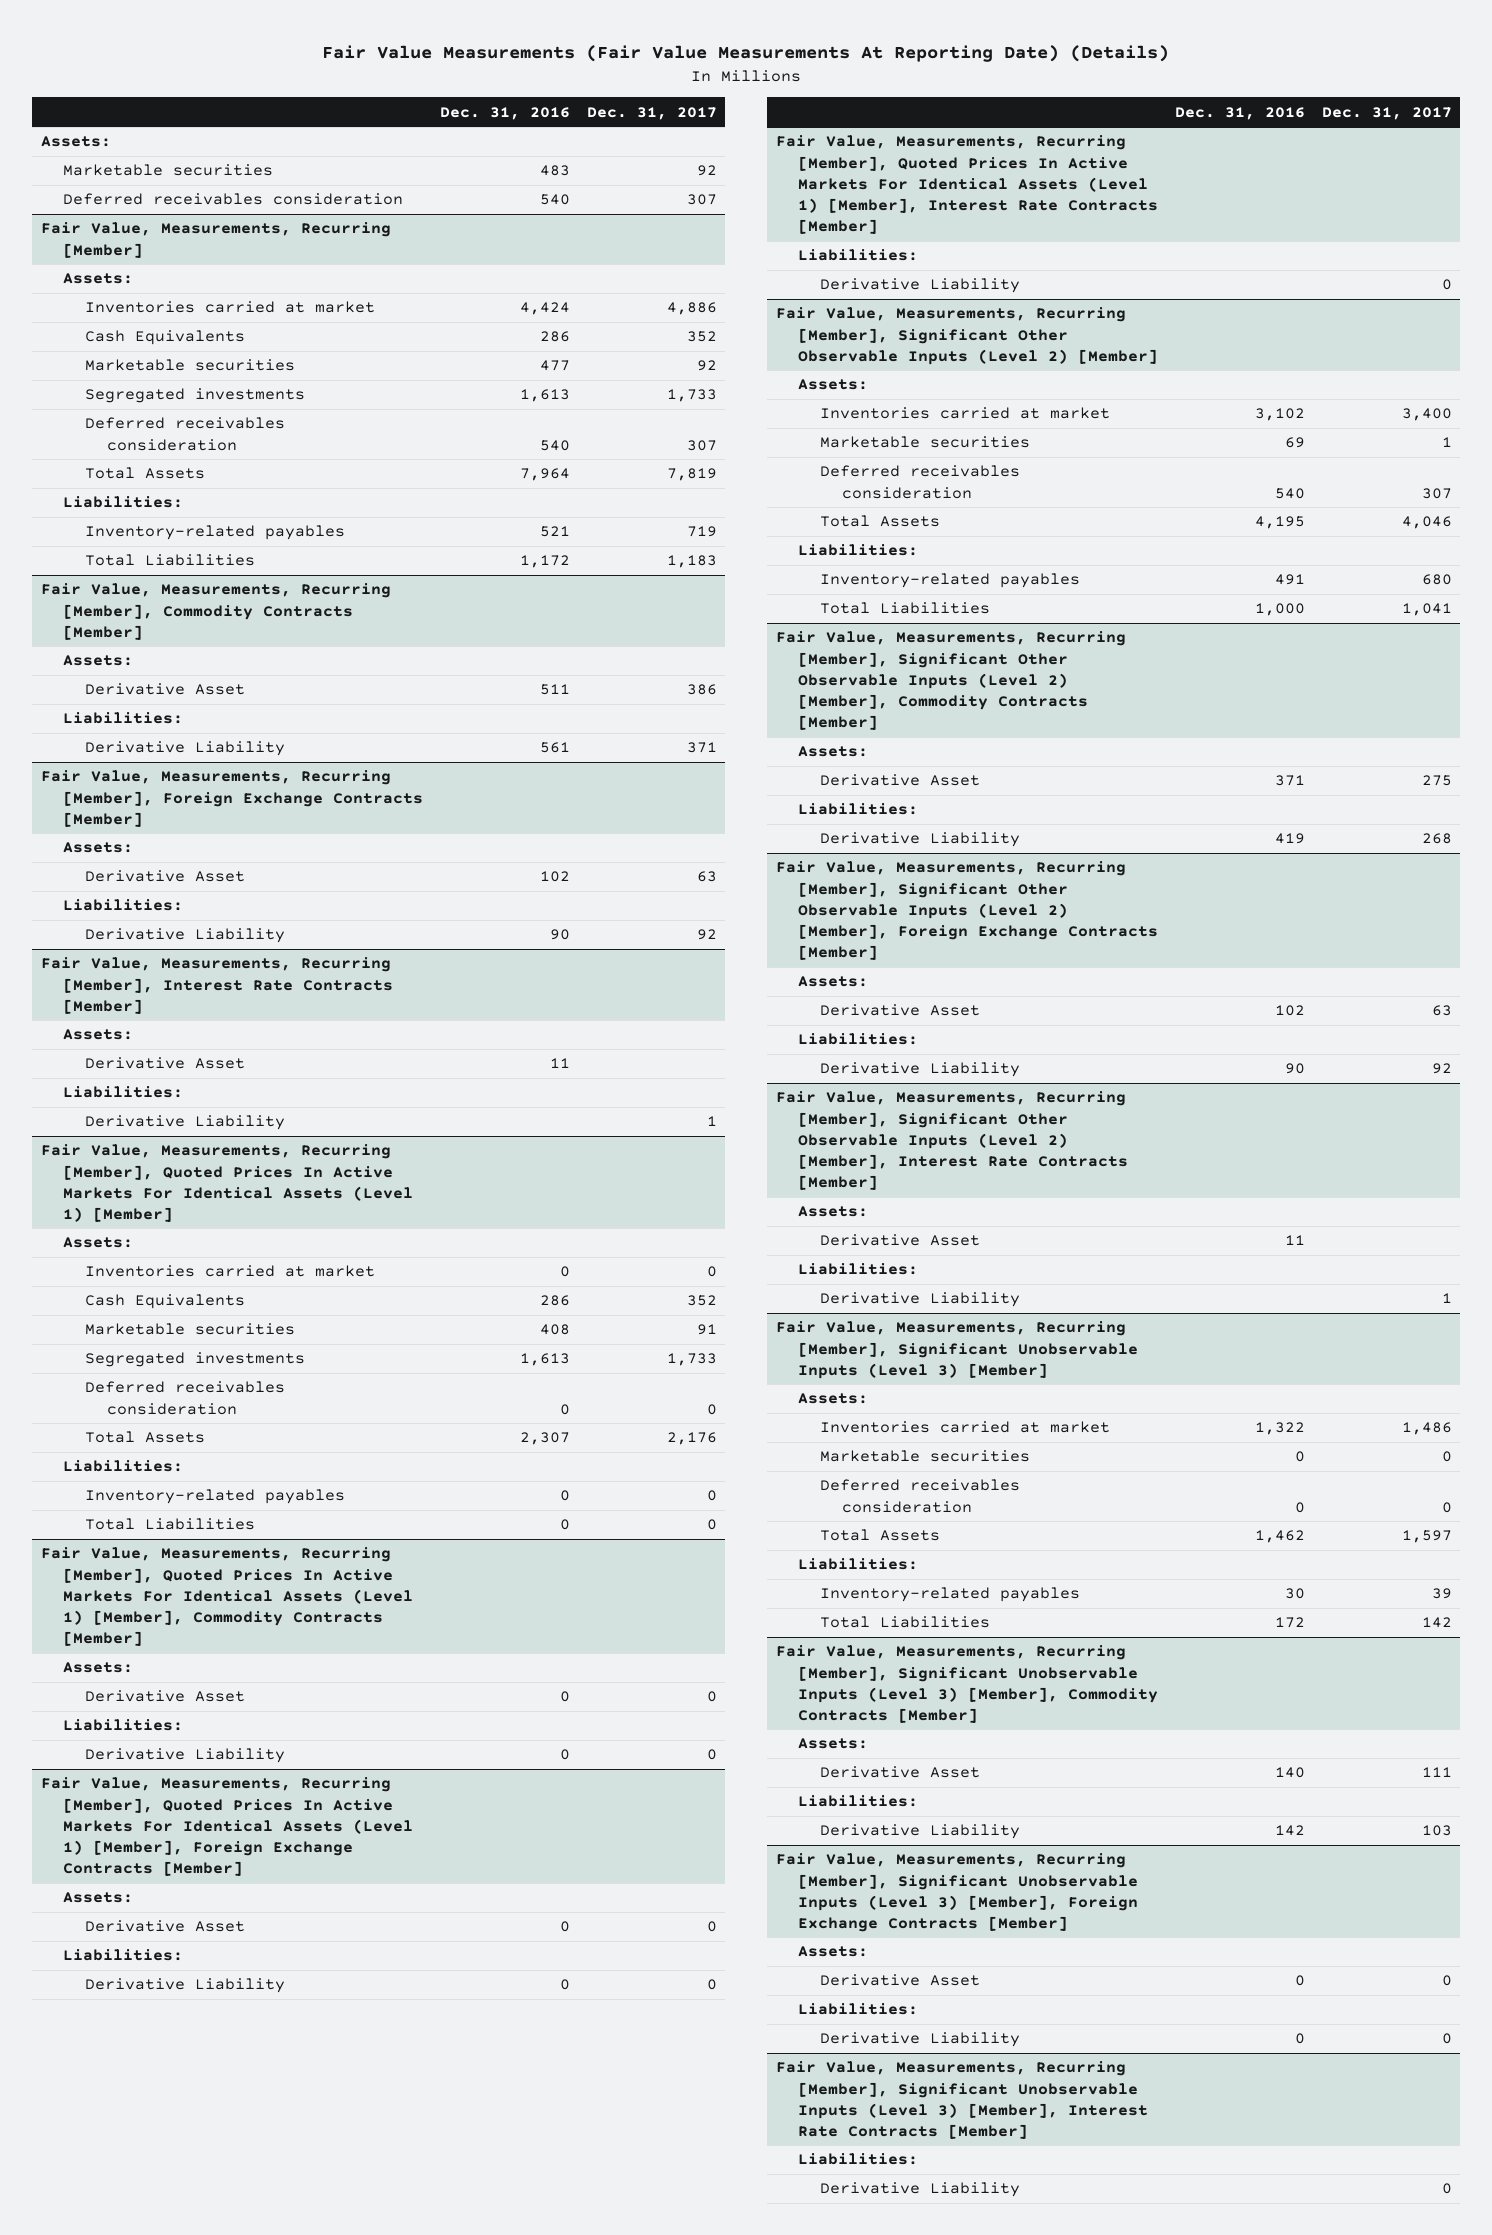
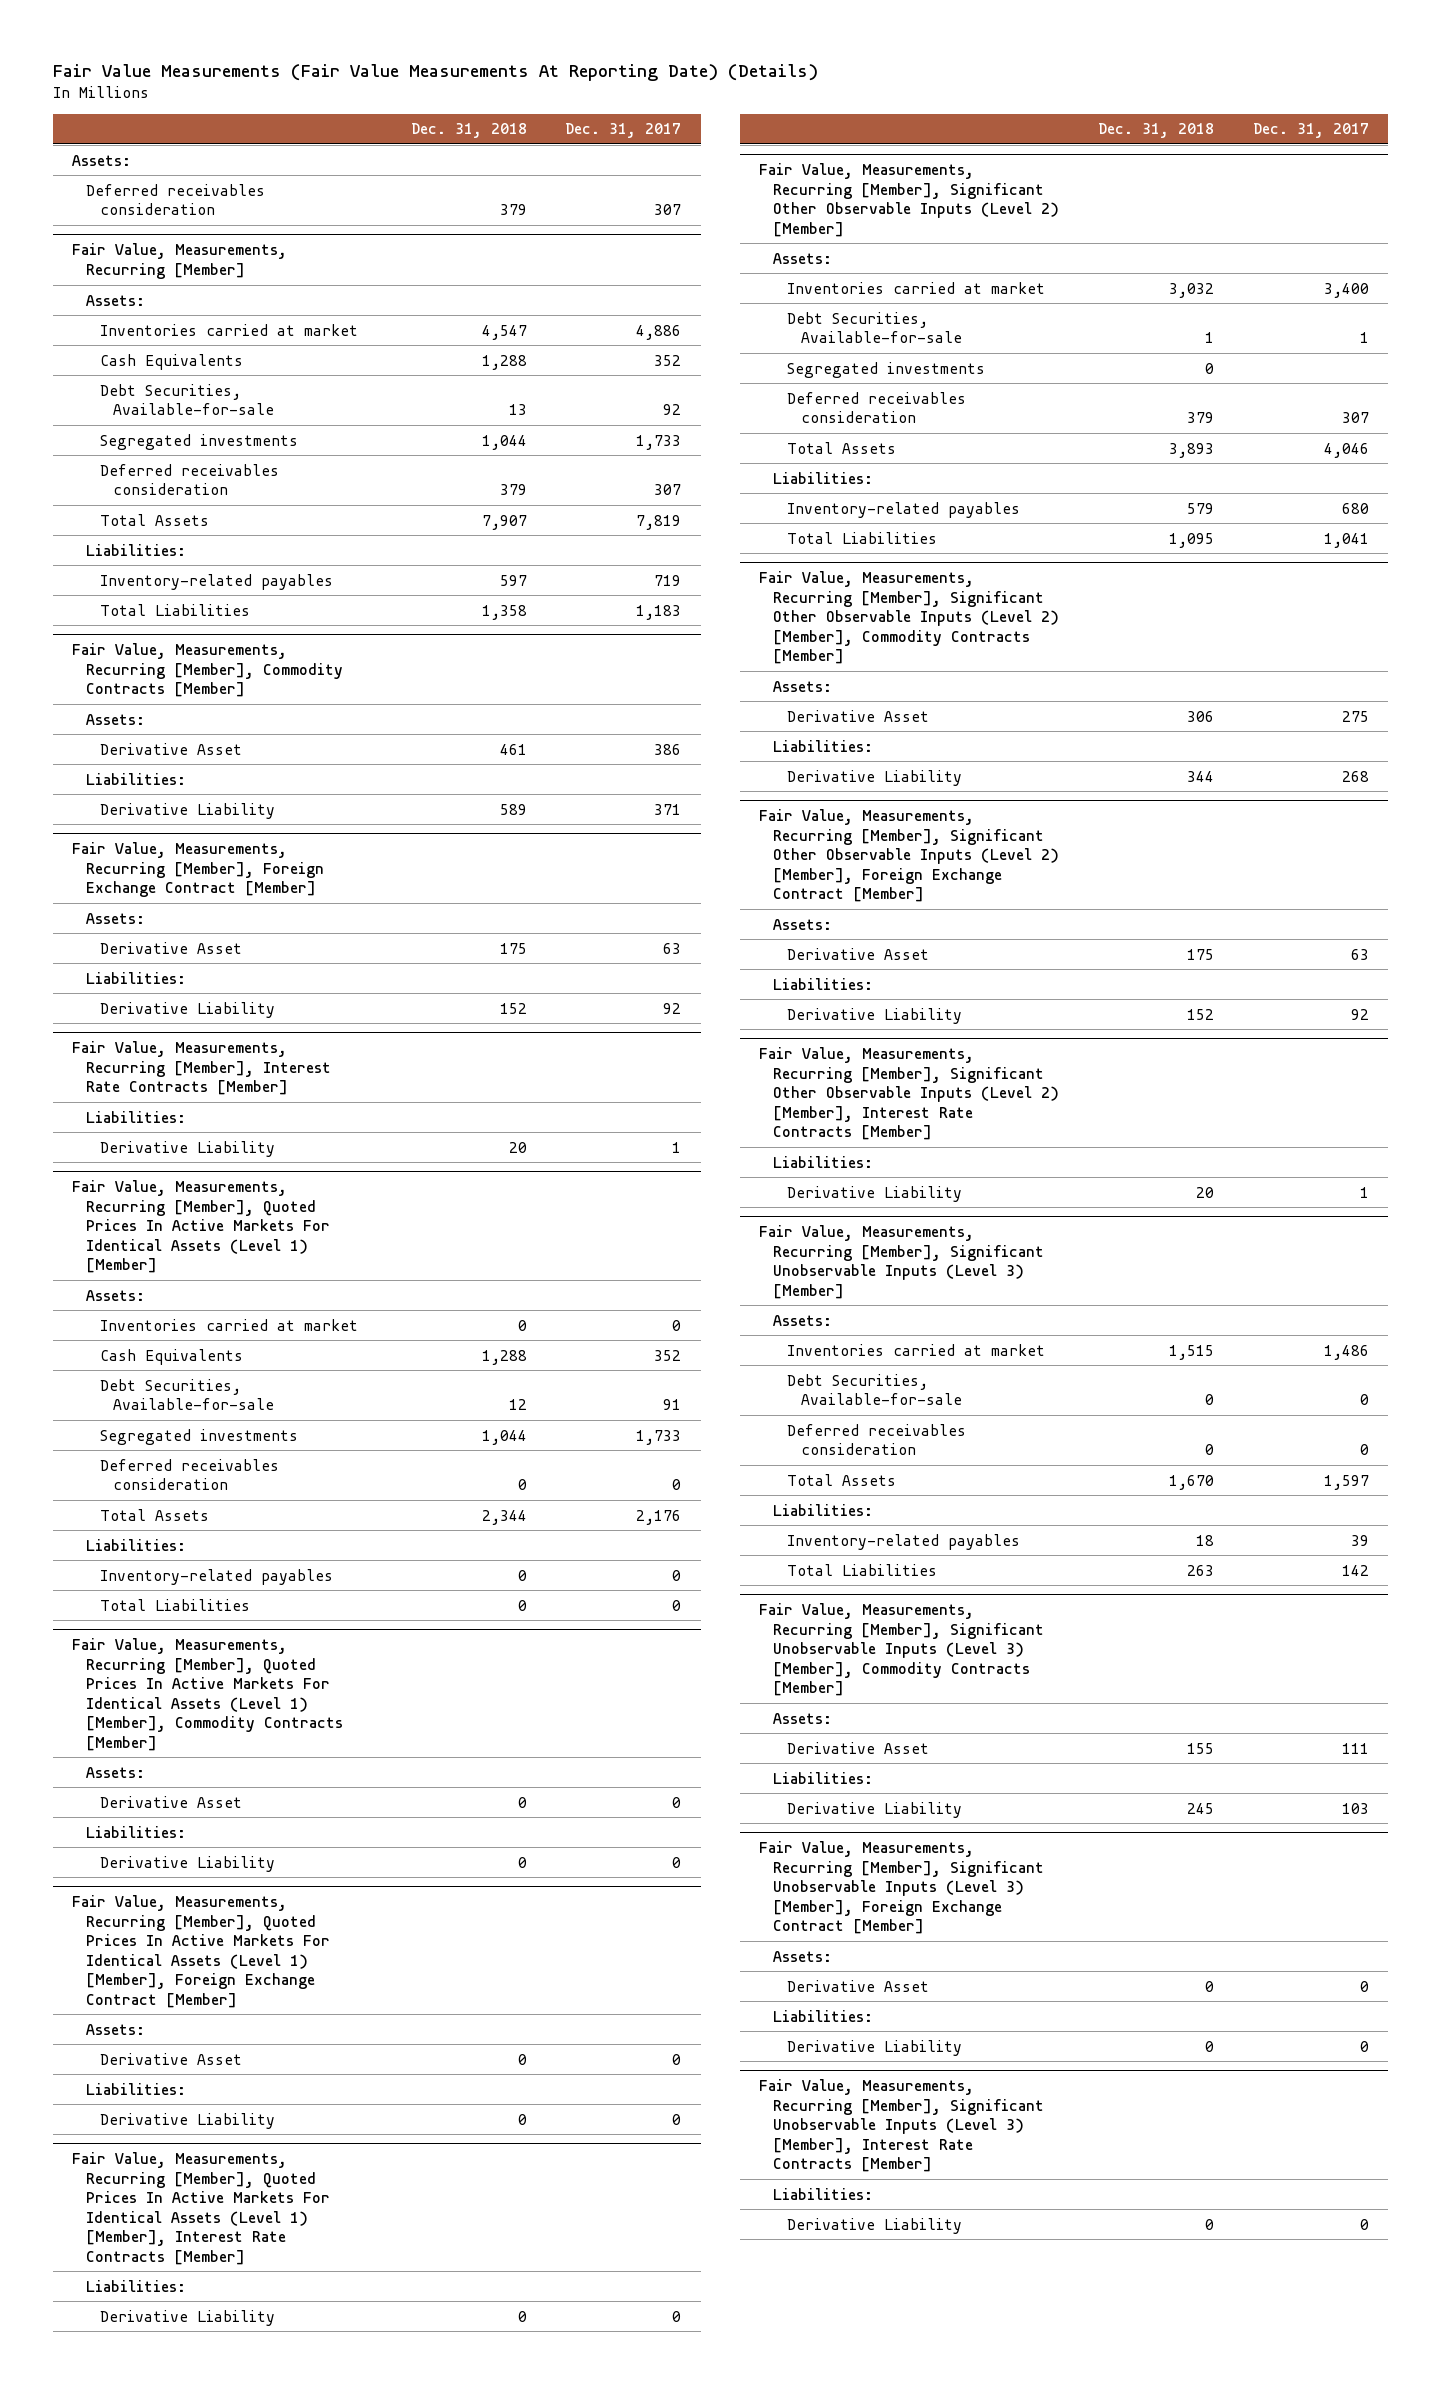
- | Dec. 31, 2016 | Dec. 31, 2017
+ | Dec. 31, 2018 | Dec. 31, 2017
- Marketable securities | 483 | 92
@ Fair Value, Measurements, Recurring [Member]
- Marketable securities | 477 | 92
+ Debt Securities, Available-for-sale | 13 | 92
- Fair Value, Measurements, Recurring [Member], Foreign Exchange Contracts [Member]
+ Fair Value, Measurements, Recurring [Member], Foreign Exchange Contract [Member]
@ Fair Value, Measurements, Recurring [Member], Interest Rate Contracts [Member]
- Assets:
- Derivative Asset | 11 |
@ Fair Value, Measurements, Recurring [Member], Quoted Prices In Active Markets For Identical Assets (Level 1) [Member]
- Marketable securities | 408 | 91
+ Debt Securities, Available-for-sale | 12 | 91
- Fair Value, Measurements, Recurring [Member], Quoted Prices In Active Markets For Identical Assets (Level 1) [Member], Foreign Exchange Contracts [Member]
+ Fair Value, Measurements, Recurring [Member], Quoted Prices In Active Markets For Identical Assets (Level 1) [Member], Foreign Exchange Contract [Member]
@ Fair Value, Measurements, Recurring [Member], Significant Other Observable Inputs (Level 2) [Member]
- Marketable securities | 69 | 1
+ Debt Securities, Available-for-sale | 1 | 1
+ Segregated investments | 0 |
- Fair Value, Measurements, Recurring [Member], Significant Other Observable Inputs (Level 2) [Member], Foreign Exchange Contracts [Member]
+ Fair Value, Measurements, Recurring [Member], Significant Other Observable Inputs (Level 2) [Member], Foreign Exchange Contract [Member]
@ Fair Value, Measurements, Recurring [Member], Significant Other Observable Inputs (Level 2) [Member], Interest Rate Contracts [Member]
- Assets:
- Derivative Asset | 11 |
@ Fair Value, Measurements, Recurring [Member], Significant Unobservable Inputs (Level 3) [Member]
- Marketable securities | 0 | 0
+ Debt Securities, Available-for-sale | 0 | 0
- Fair Value, Measurements, Recurring [Member], Significant Unobservable Inputs (Level 3) [Member], Foreign Exchange Contracts [Member]
+ Fair Value, Measurements, Recurring [Member], Significant Unobservable Inputs (Level 3) [Member], Foreign Exchange Contract [Member]

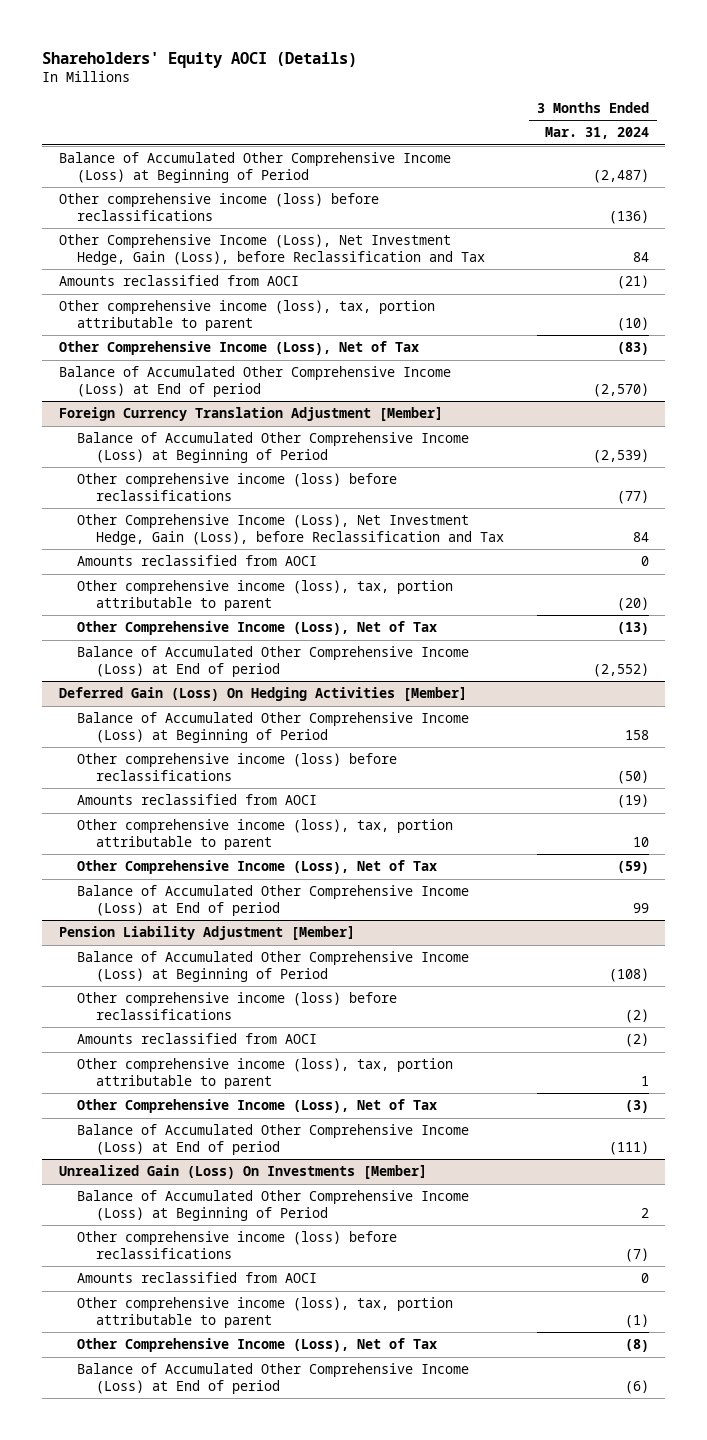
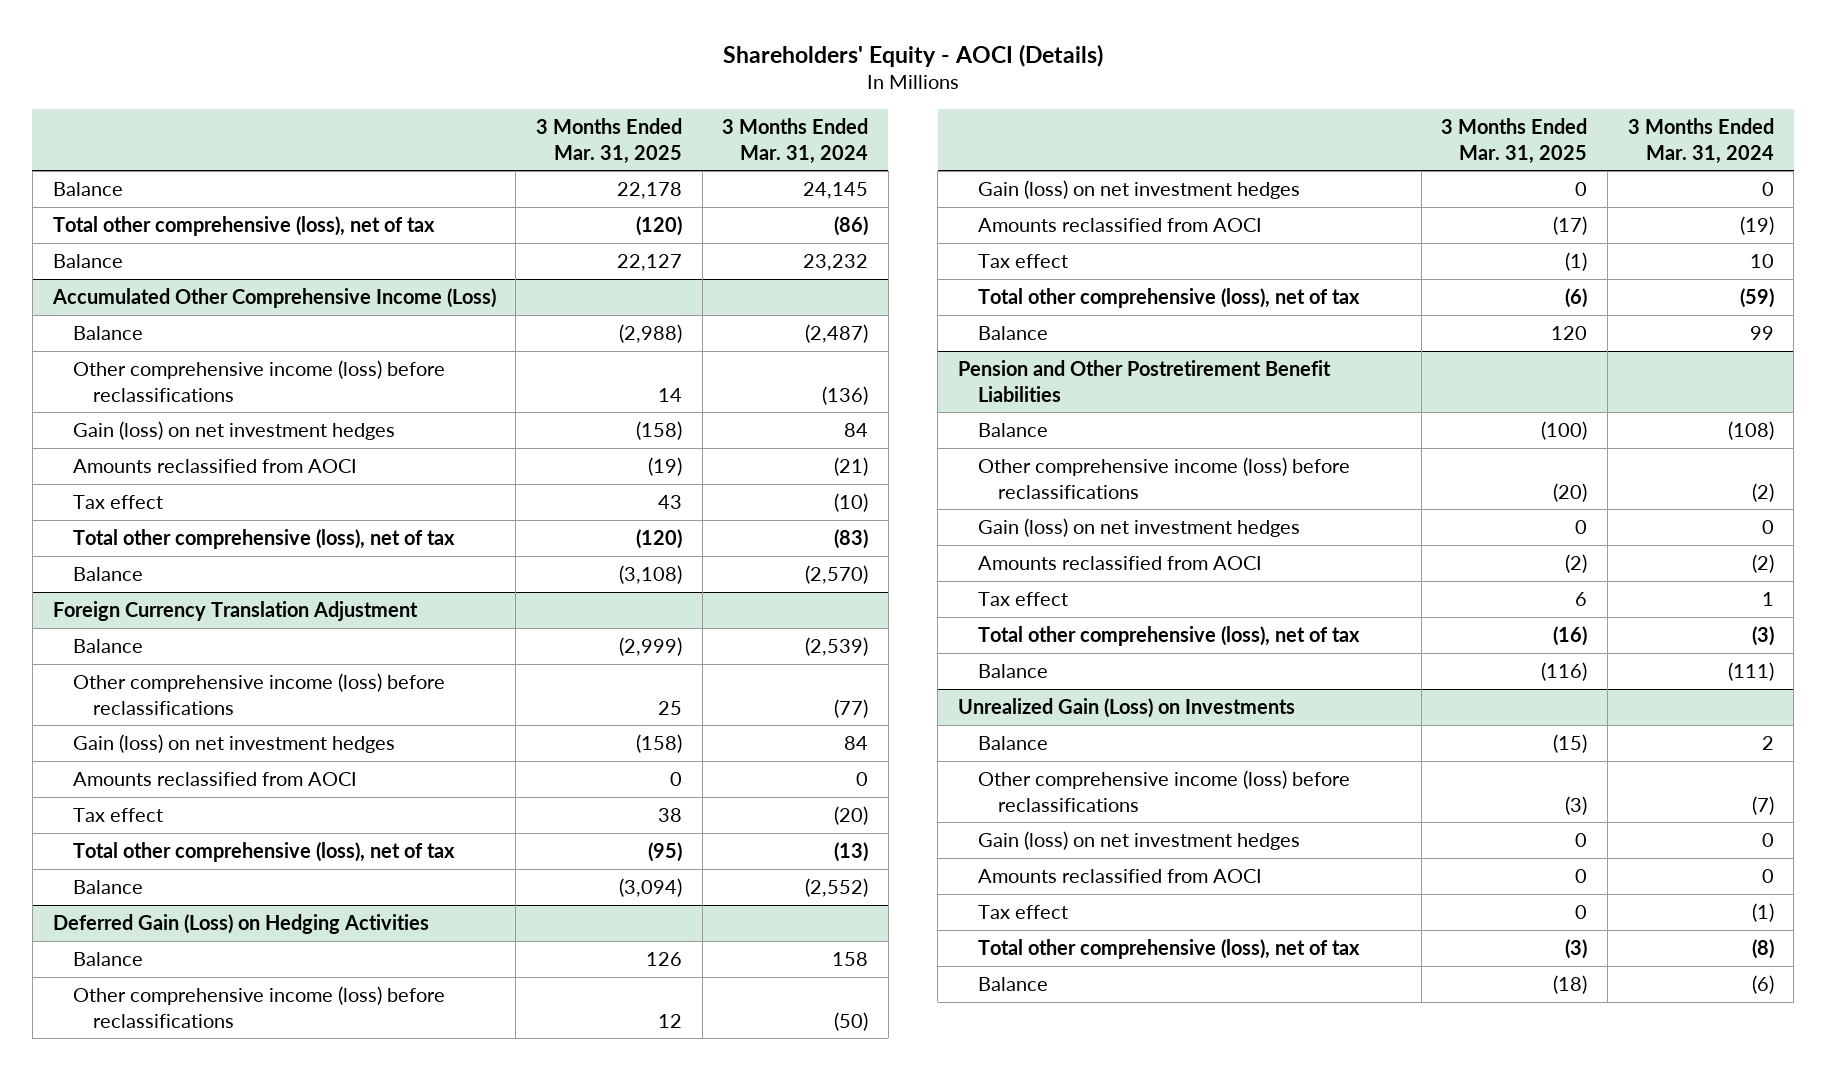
- Shareholders' Equity AOCI (Details)
+ Shareholders' Equity - AOCI (Details)
- | 3 Months Ended Mar. 31, 2024
+ | 3 Months Ended Mar. 31, 2025 | 3 Months Ended Mar. 31, 2024
- Balance of Accumulated Other Comprehensive Income (Loss) at Beginning of Period | (2,487)
+ Balance | 22,178 | 24,145
+ Total other comprehensive (loss), net of tax | (120) | (86)
+ Balance | 22,127 | 23,232
+ Accumulated Other Comprehensive Income (Loss)
+ Balance | (2,988) | (2,487)
- Other Comprehensive Income (Loss), Net Investment Hedge, Gain (Loss), before Reclassification and Tax | 84
+ Gain (loss) on net investment hedges | (158) | 84
- Other comprehensive income (loss), tax, portion attributable to parent | (10)
- Other Comprehensive Income (Loss), Net of Tax | (83)
- Balance of Accumulated Other Comprehensive Income (Loss) at End of period | (2,570)
- Foreign Currency Translation Adjustment [Member]
- Balance of Accumulated Other Comprehensive Income (Loss) at Beginning of Period | (2,539)
+ Tax effect | 43 | (10)
+ Total other comprehensive (loss), net of tax | (120) | (83)
+ Balance | (3,108) | (2,570)
+ Foreign Currency Translation Adjustment
+ Balance | (2,999) | (2,539)
- Other Comprehensive Income (Loss), Net Investment Hedge, Gain (Loss), before Reclassification and Tax | 84
+ Gain (loss) on net investment hedges | (158) | 84
- Other comprehensive income (loss), tax, portion attributable to parent | (20)
- Other Comprehensive Income (Loss), Net of Tax | (13)
- Balance of Accumulated Other Comprehensive Income (Loss) at End of period | (2,552)
- Deferred Gain (Loss) On Hedging Activities [Member]
- Balance of Accumulated Other Comprehensive Income (Loss) at Beginning of Period | 158
+ Tax effect | 38 | (20)
+ Total other comprehensive (loss), net of tax | (95) | (13)
+ Balance | (3,094) | (2,552)
+ Deferred Gain (Loss) on Hedging Activities
+ Balance | 126 | 158
+ Gain (loss) on net investment hedges | 0 | 0
- Other comprehensive income (loss), tax, portion attributable to parent | 10
- Other Comprehensive Income (Loss), Net of Tax | (59)
- Balance of Accumulated Other Comprehensive Income (Loss) at End of period | 99
- Pension Liability Adjustment [Member]
- Balance of Accumulated Other Comprehensive Income (Loss) at Beginning of Period | (108)
+ Tax effect | (1) | 10
+ Total other comprehensive (loss), net of tax | (6) | (59)
+ Balance | 120 | 99
+ Pension and Other Postretirement Benefit Liabilities
+ Balance | (100) | (108)
+ Gain (loss) on net investment hedges | 0 | 0
- Other comprehensive income (loss), tax, portion attributable to parent | 1
- Other Comprehensive Income (Loss), Net of Tax | (3)
- Balance of Accumulated Other Comprehensive Income (Loss) at End of period | (111)
- Unrealized Gain (Loss) On Investments [Member]
- Balance of Accumulated Other Comprehensive Income (Loss) at Beginning of Period | 2
+ Tax effect | 6 | 1
+ Total other comprehensive (loss), net of tax | (16) | (3)
+ Balance | (116) | (111)
+ Unrealized Gain (Loss) on Investments
+ Balance | (15) | 2
+ Gain (loss) on net investment hedges | 0 | 0
- Other comprehensive income (loss), tax, portion attributable to parent | (1)
- Other Comprehensive Income (Loss), Net of Tax | (8)
- Balance of Accumulated Other Comprehensive Income (Loss) at End of period | (6)
+ Tax effect | 0 | (1)
+ Total other comprehensive (loss), net of tax | (3) | (8)
+ Balance | (18) | (6)

